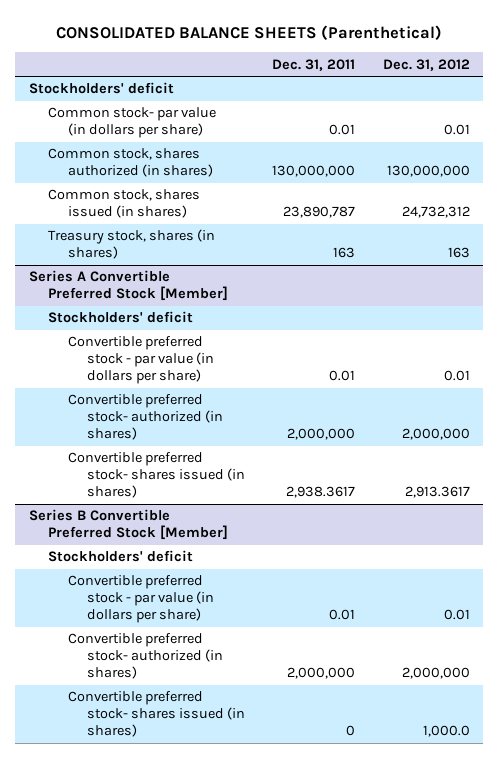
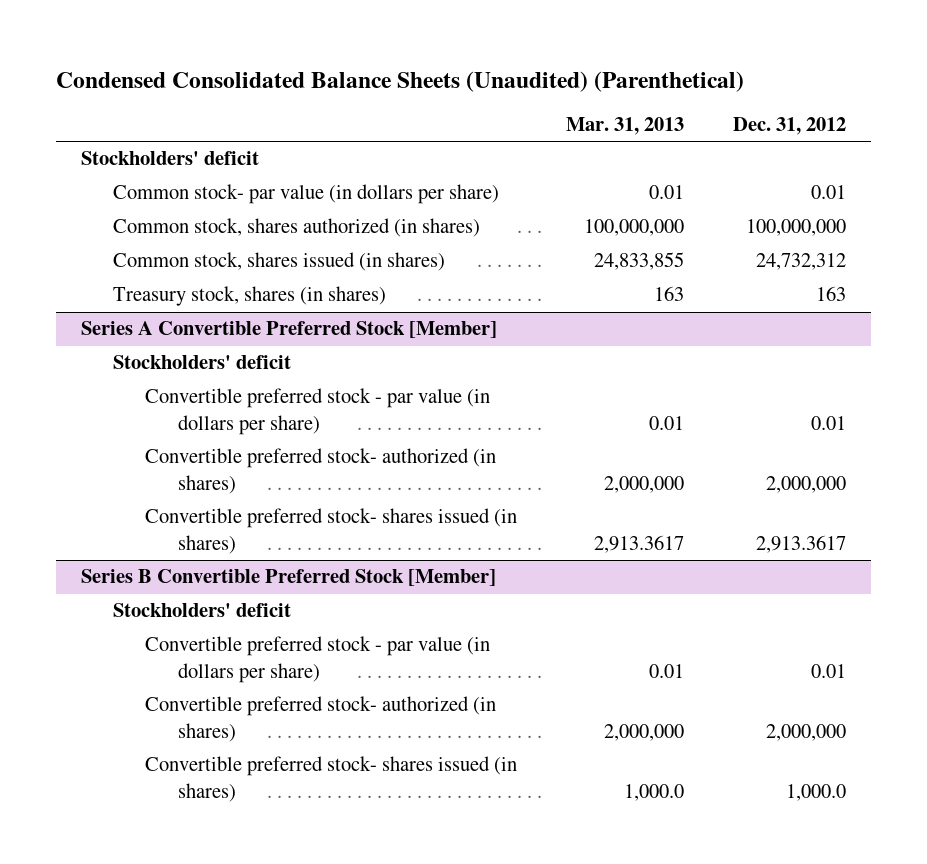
- CONSOLIDATED BALANCE SHEETS (Parenthetical)
+ Condensed Consolidated Balance Sheets (Unaudited) (Parenthetical)
- | Dec. 31, 2011 | Dec. 31, 2012
+ | Mar. 31, 2013 | Dec. 31, 2012
- Common stock, shares authorized (in shares) | 130,000,000 | 130,000,000
+ Common stock, shares authorized (in shares) | 100,000,000 | 100,000,000

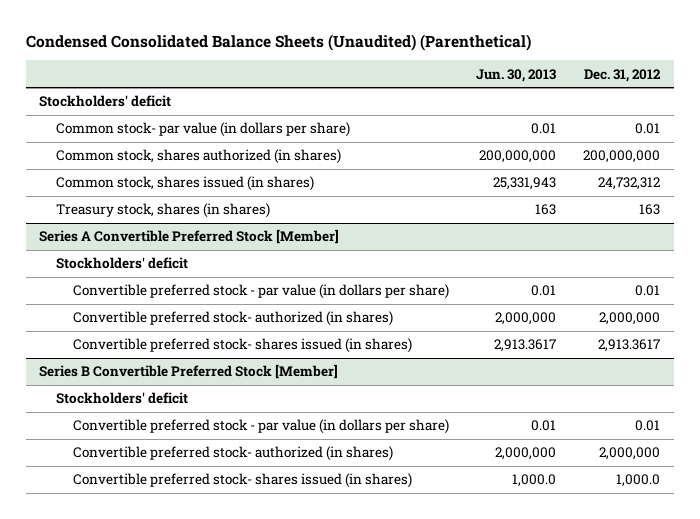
- | Mar. 31, 2013 | Dec. 31, 2012
+ | Jun. 30, 2013 | Dec. 31, 2012
- Common stock, shares authorized (in shares) | 100,000,000 | 100,000,000
+ Common stock, shares authorized (in shares) | 200,000,000 | 200,000,000

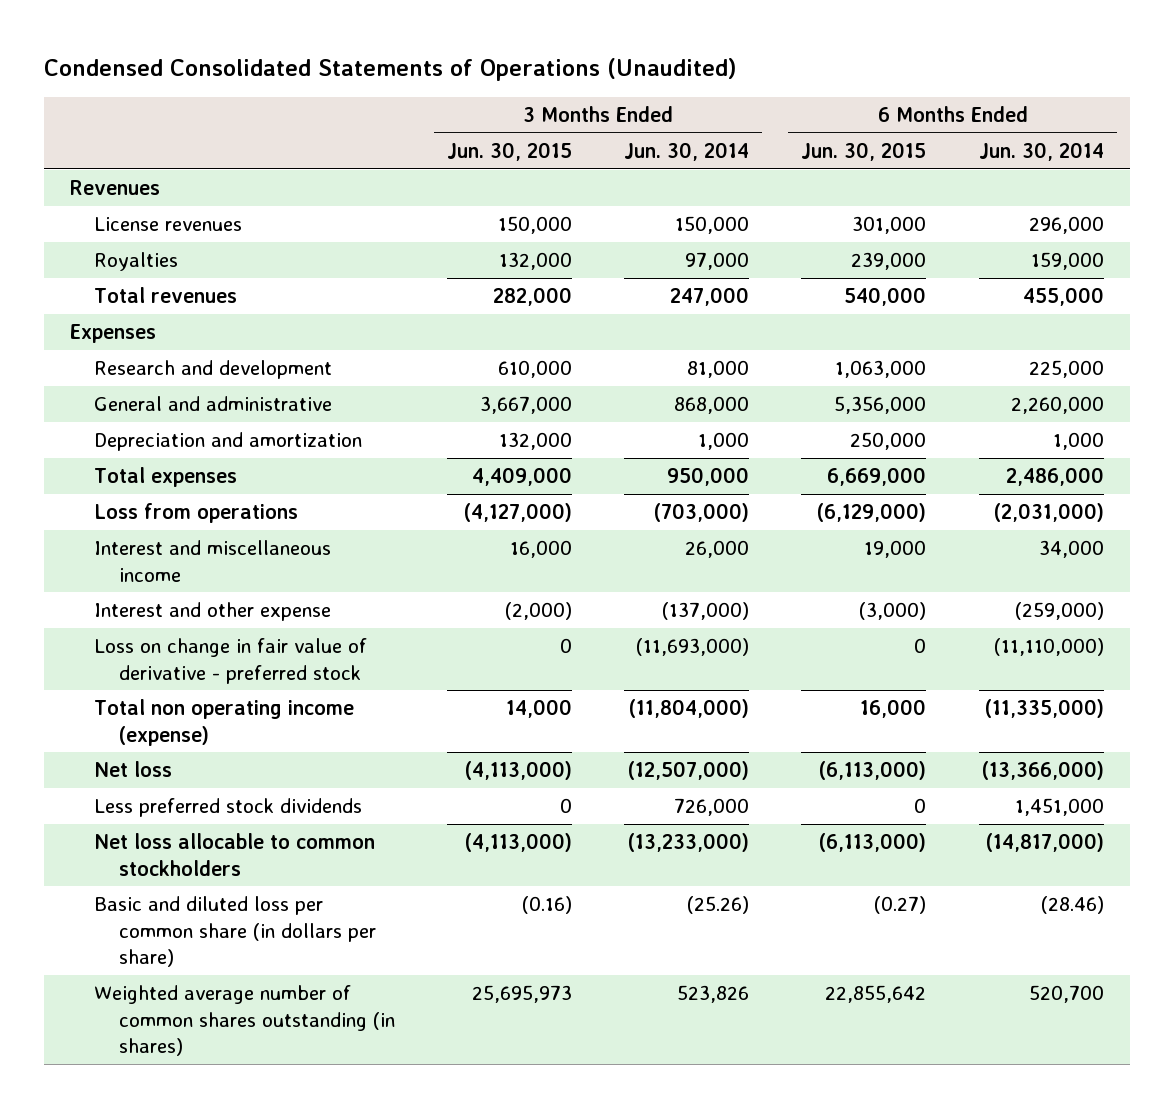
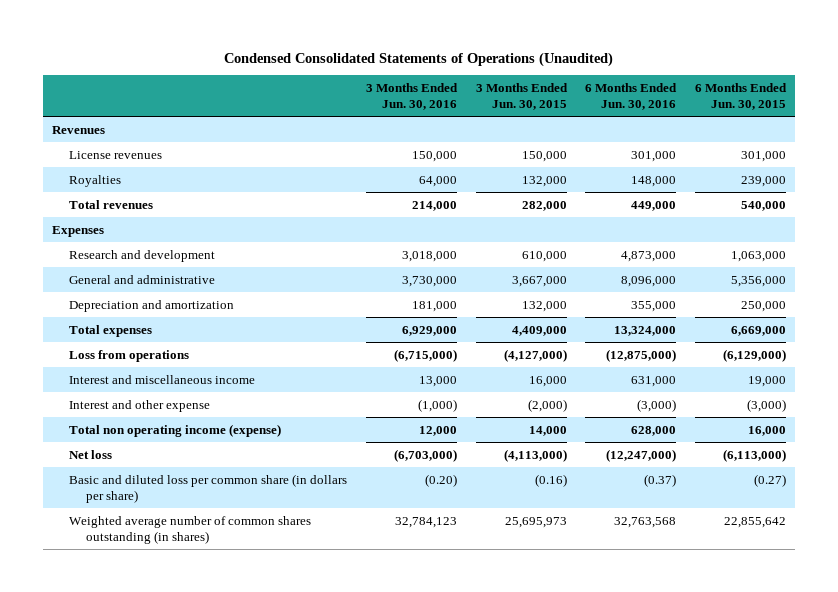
- | 3 Months Ended Jun. 30, 2015 | 3 Months Ended Jun. 30, 2014 | 6 Months Ended Jun. 30, 2015 | 6 Months Ended Jun. 30, 2014
+ | 3 Months Ended Jun. 30, 2016 | 3 Months Ended Jun. 30, 2015 | 6 Months Ended Jun. 30, 2016 | 6 Months Ended Jun. 30, 2015
- Loss on change in fair value of derivative - preferred stock | 0 | (11,693,000) | 0 | (11,110,000)
- Less preferred stock dividends | 0 | 726,000 | 0 | 1,451,000
- Net loss allocable to common stockholders | (4,113,000) | (13,233,000) | (6,113,000) | (14,817,000)

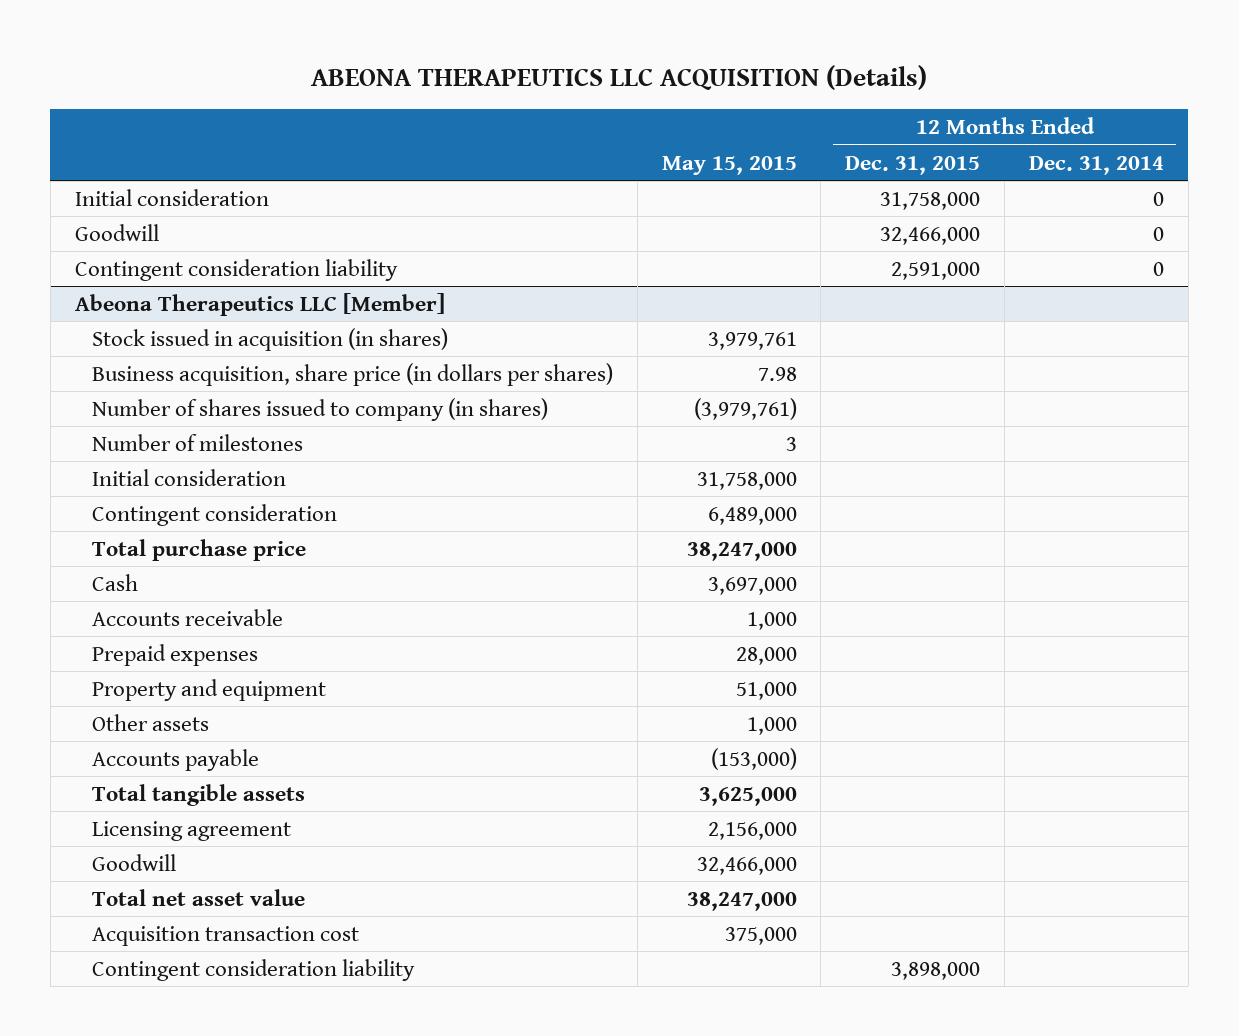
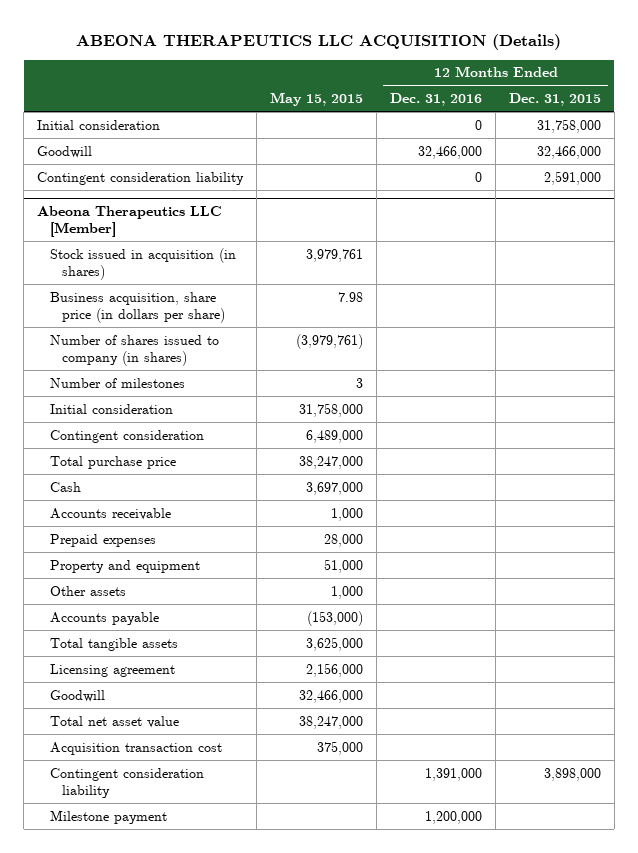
- | May 15, 2015 | 12 Months Ended Dec. 31, 2015 | 12 Months Ended Dec. 31, 2014
+ | May 15, 2015 | 12 Months Ended Dec. 31, 2016 | 12 Months Ended Dec. 31, 2015
@ Abeona Therapeutics LLC [Member]
- Business acquisition, share price (in dollars per shares) | 7.98 | |
+ Business acquisition, share price (in dollars per share) | 7.98 | |
+ Milestone payment | | 1,200,000 |

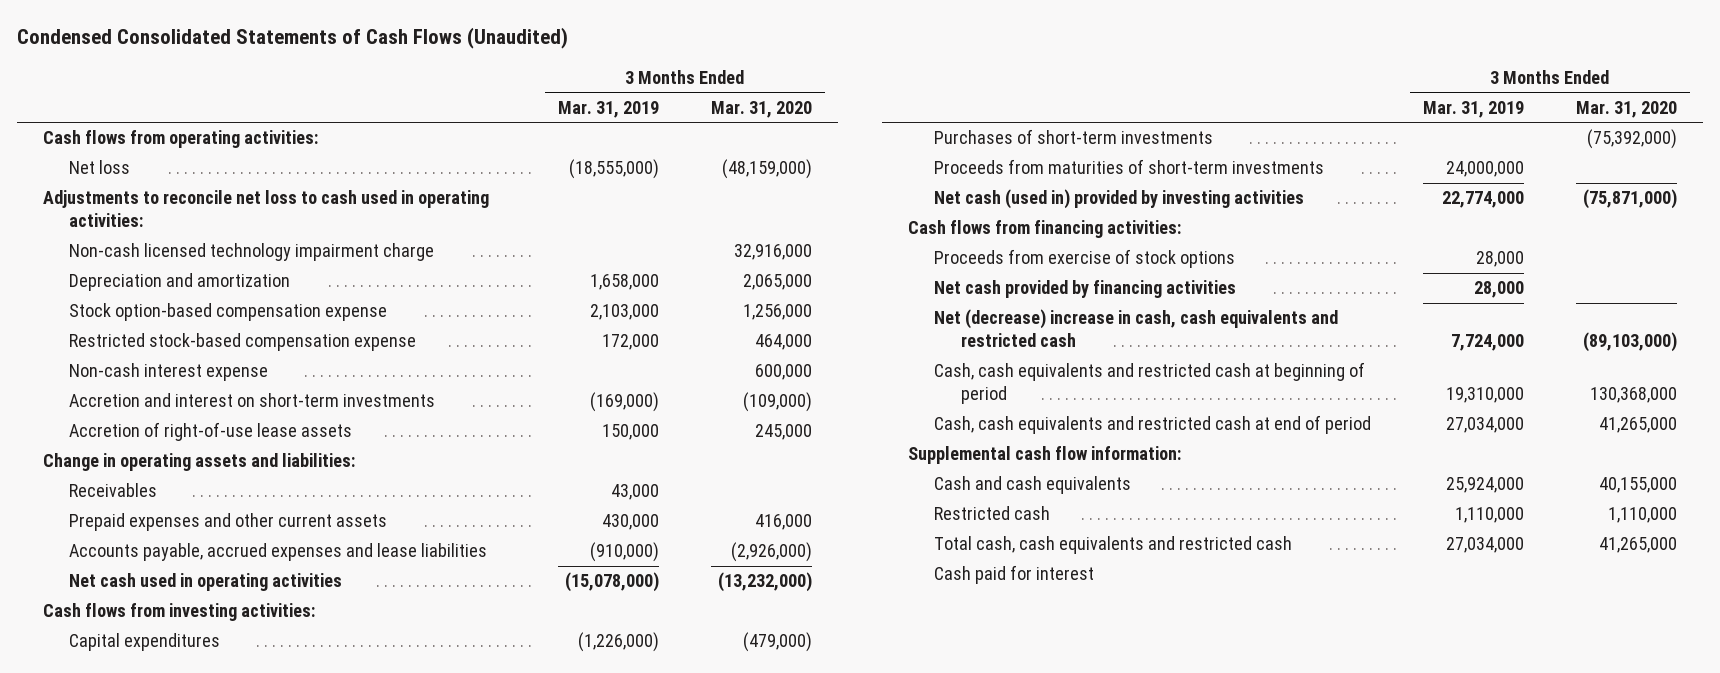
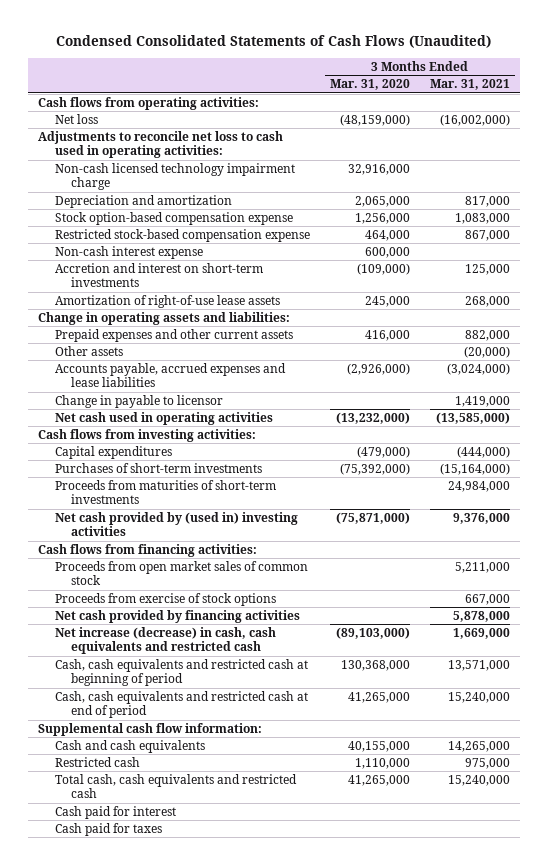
- | 3 Months Ended Mar. 31, 2019 | 3 Months Ended Mar. 31, 2020
+ | 3 Months Ended Mar. 31, 2020 | 3 Months Ended Mar. 31, 2021
- Accretion of right-of-use lease assets | 150,000 | 245,000
+ Amortization of right-of-use lease assets | 245,000 | 268,000
- Receivables | 43,000 |
+ Other assets | | (20,000)
+ Change in payable to licensor | | 1,419,000
- Net cash (used in) provided by investing activities | 22,774,000 | (75,871,000)
+ Net cash provided by (used in) investing activities | (75,871,000) | 9,376,000
+ Proceeds from open market sales of common stock | | 5,211,000
- Net (decrease) increase in cash, cash equivalents and restricted cash | 7,724,000 | (89,103,000)
+ Net increase (decrease) in cash, cash equivalents and restricted cash | (89,103,000) | 1,669,000
+ Cash paid for taxes

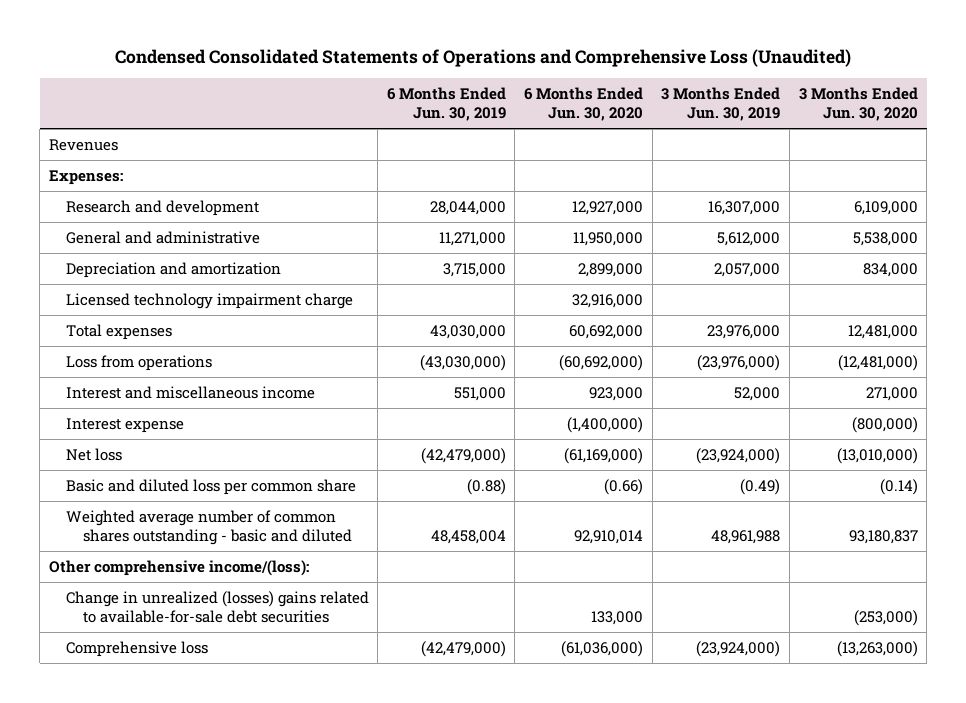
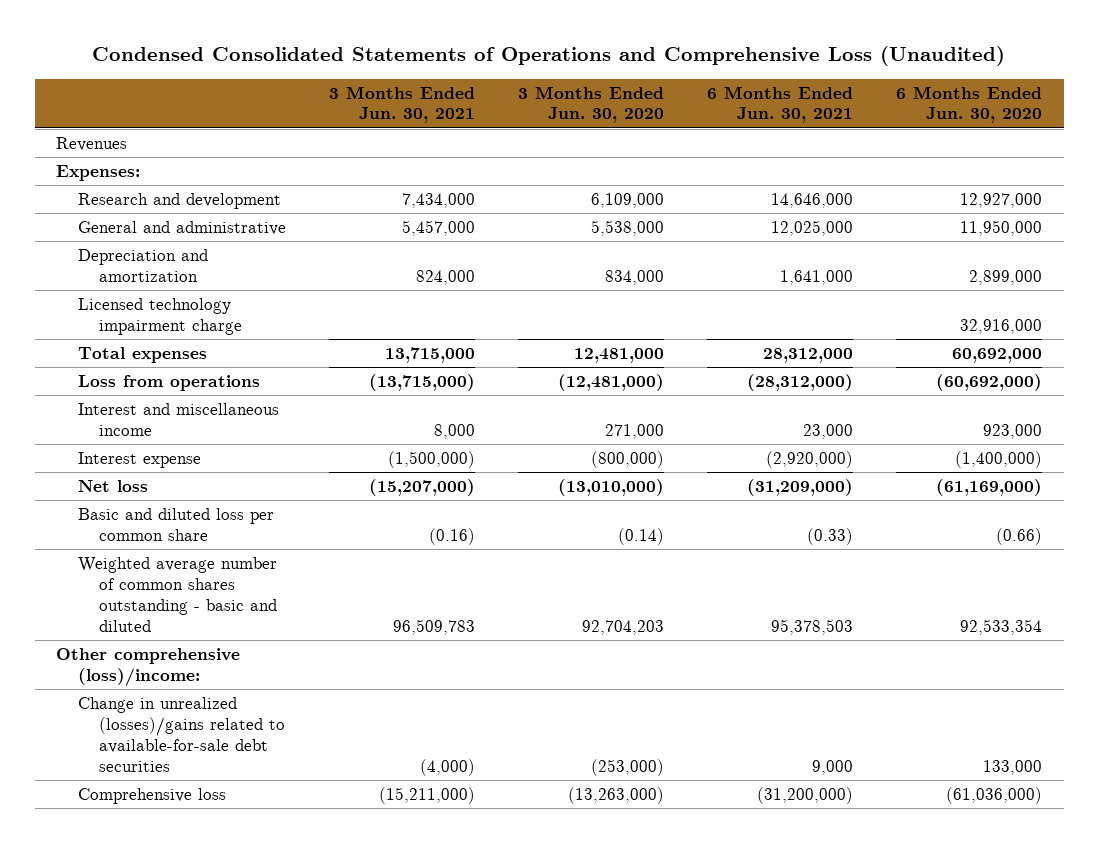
- | 6 Months Ended Jun. 30, 2019 | 6 Months Ended Jun. 30, 2020 | 3 Months Ended Jun. 30, 2019 | 3 Months Ended Jun. 30, 2020
+ | 3 Months Ended Jun. 30, 2021 | 3 Months Ended Jun. 30, 2020 | 6 Months Ended Jun. 30, 2021 | 6 Months Ended Jun. 30, 2020
- Weighted average number of common shares outstanding - basic and diluted | 48,458,004 | 92,910,014 | 48,961,988 | 93,180,837
- Other comprehensive income/(loss):
- Change in unrealized (losses) gains related to available-for-sale debt securities | | 133,000 | | (253,000)
+ Weighted average number of common shares outstanding - basic and diluted | 96,509,783 | 92,704,203 | 95,378,503 | 92,533,354
+ Other comprehensive (loss)/income:
+ Change in unrealized (losses)/gains related to available-for-sale debt securities | (4,000) | (253,000) | 9,000 | 133,000

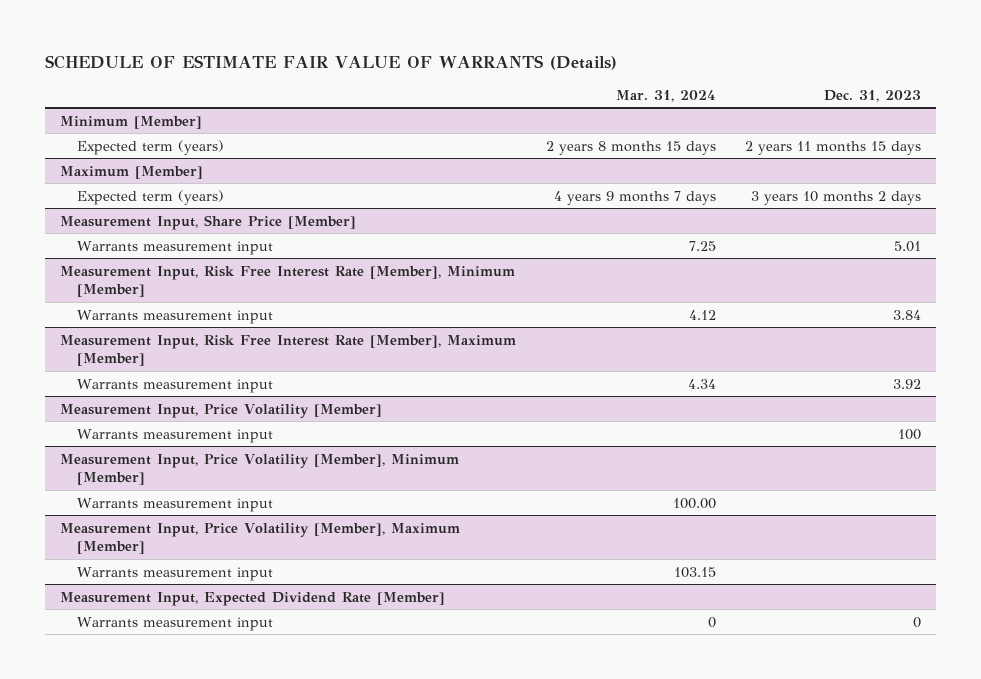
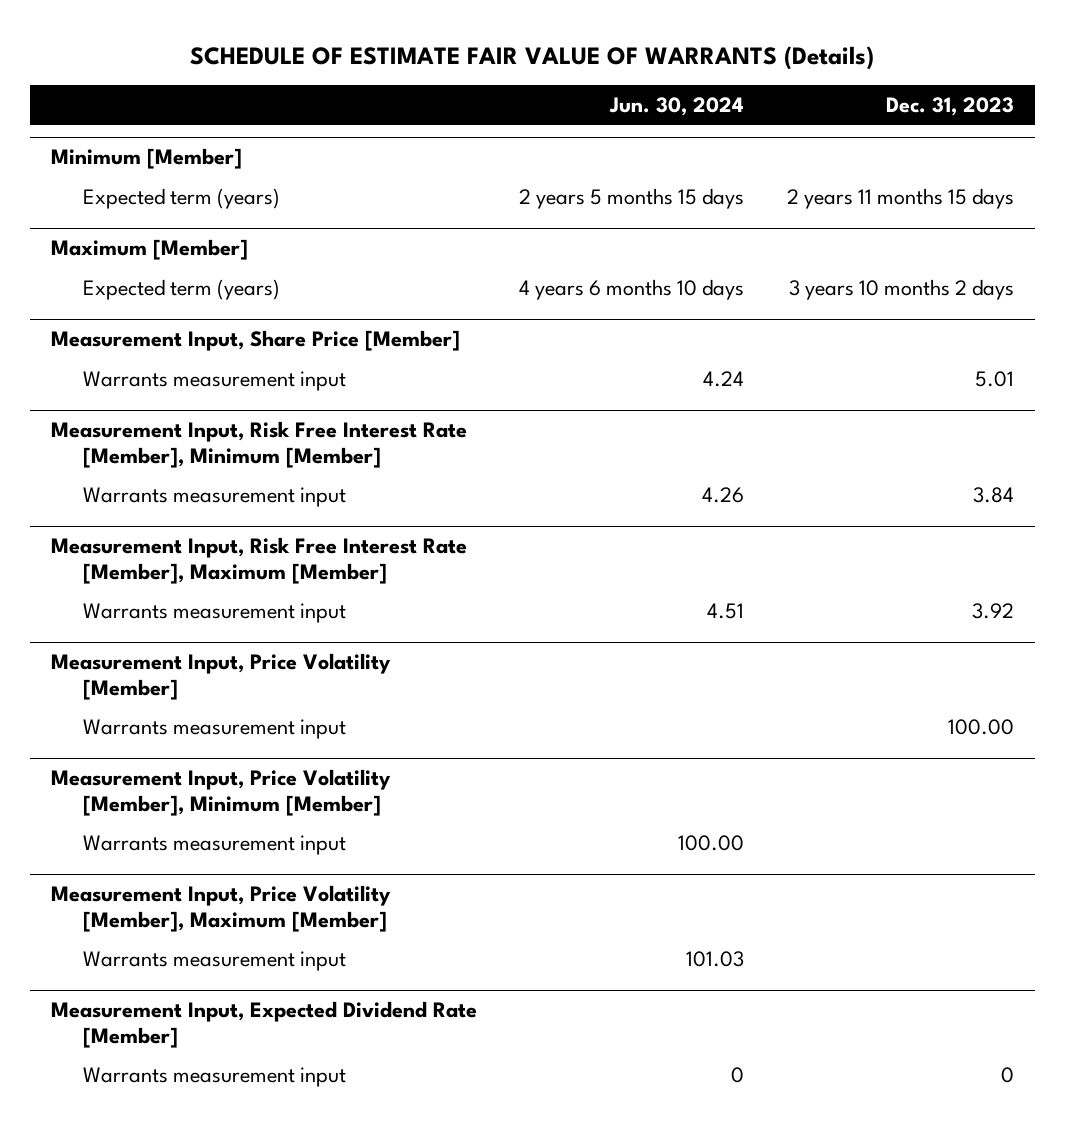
- | Mar. 31, 2024 | Dec. 31, 2023
+ | Jun. 30, 2024 | Dec. 31, 2023
@ Measurement Input, Price Volatility [Member]
- Warrants measurement input | | 100
+ Warrants measurement input | | 100.00

